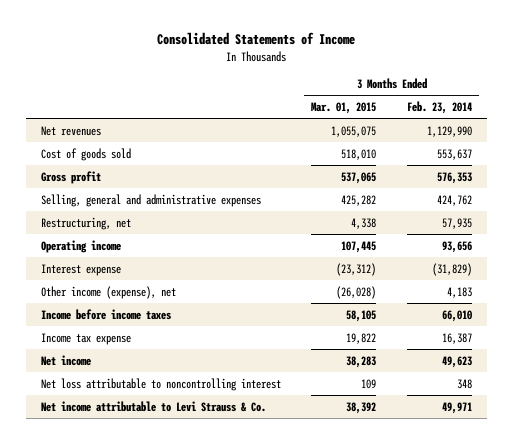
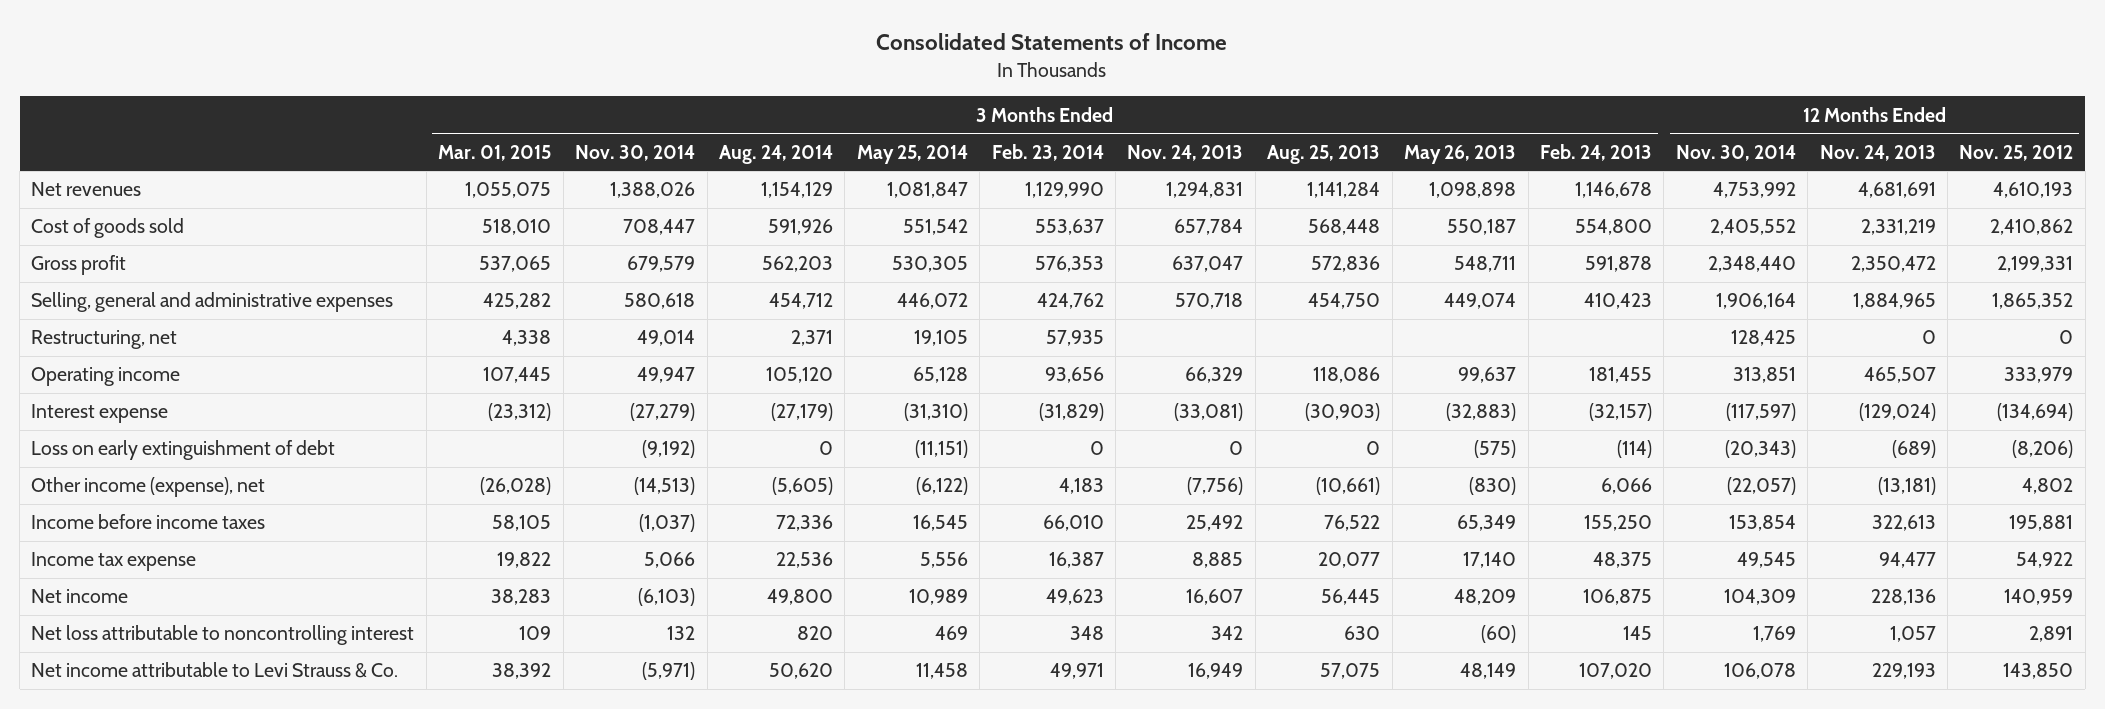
- | 3 Months Ended Mar. 01, 2015 | 3 Months Ended Feb. 23, 2014
+ | 3 Months Ended Mar. 01, 2015 | 3 Months Ended Nov. 30, 2014 | 3 Months Ended Aug. 24, 2014 | 3 Months Ended May 25, 2014 | 3 Months Ended Feb. 23, 2014 | 3 Months Ended Nov. 24, 2013 | 3 Months Ended Aug. 25, 2013 | 3 Months Ended May 26, 2013 | 3 Months Ended Feb. 24, 2013 | 12 Months Ended Nov. 30, 2014 | 12 Months Ended Nov. 24, 2013 | 12 Months Ended Nov. 25, 2012
+ Loss on early extinguishment of debt | | (9,192) | 0 | (11,151) | 0 | 0 | 0 | (575) | (114) | (20,343) | (689) | (8,206)

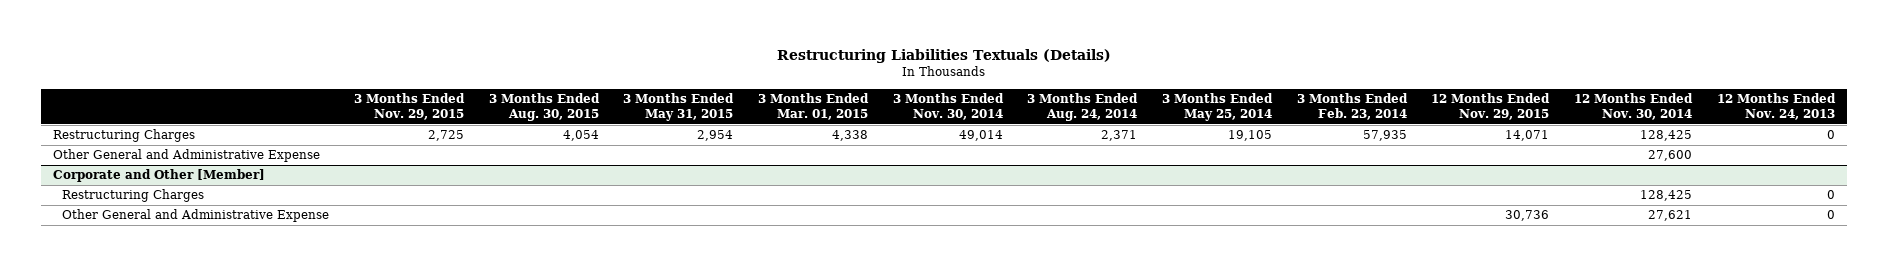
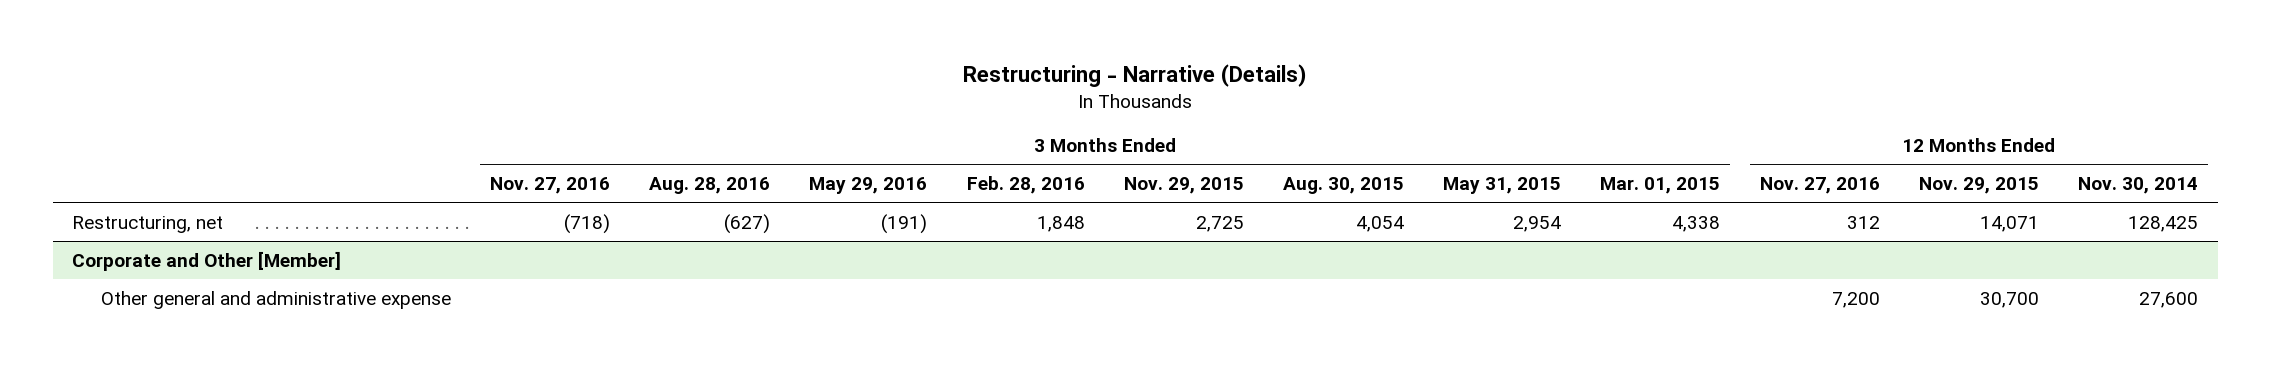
- Restructuring Liabilities Textuals (Details)
+ Restructuring - Narrative (Details)
- | 3 Months Ended Nov. 29, 2015 | 3 Months Ended Aug. 30, 2015 | 3 Months Ended May 31, 2015 | 3 Months Ended Mar. 01, 2015 | 3 Months Ended Nov. 30, 2014 | 3 Months Ended Aug. 24, 2014 | 3 Months Ended May 25, 2014 | 3 Months Ended Feb. 23, 2014 | 12 Months Ended Nov. 29, 2015 | 12 Months Ended Nov. 30, 2014 | 12 Months Ended Nov. 24, 2013
+ | 3 Months Ended Nov. 27, 2016 | 3 Months Ended Aug. 28, 2016 | 3 Months Ended May 29, 2016 | 3 Months Ended Feb. 28, 2016 | 3 Months Ended Nov. 29, 2015 | 3 Months Ended Aug. 30, 2015 | 3 Months Ended May 31, 2015 | 3 Months Ended Mar. 01, 2015 | 12 Months Ended Nov. 27, 2016 | 12 Months Ended Nov. 29, 2015 | 12 Months Ended Nov. 30, 2014
- Restructuring Charges | 2,725 | 4,054 | 2,954 | 4,338 | 49,014 | 2,371 | 19,105 | 57,935 | 14,071 | 128,425 | 0
- Other General and Administrative Expense | | | | | | | | | | 27,600 |
+ Restructuring, net | (718) | (627) | (191) | 1,848 | 2,725 | 4,054 | 2,954 | 4,338 | 312 | 14,071 | 128,425
@ Corporate and Other [Member]
- Restructuring Charges | | | | | | | | | | 128,425 | 0
- Other General and Administrative Expense | | | | | | | | | 30,736 | 27,621 | 0
+ Other general and administrative expense | | | | | | | | | 7,200 | 30,700 | 27,600

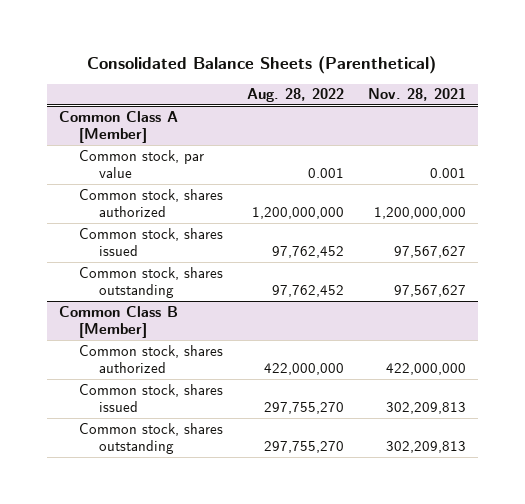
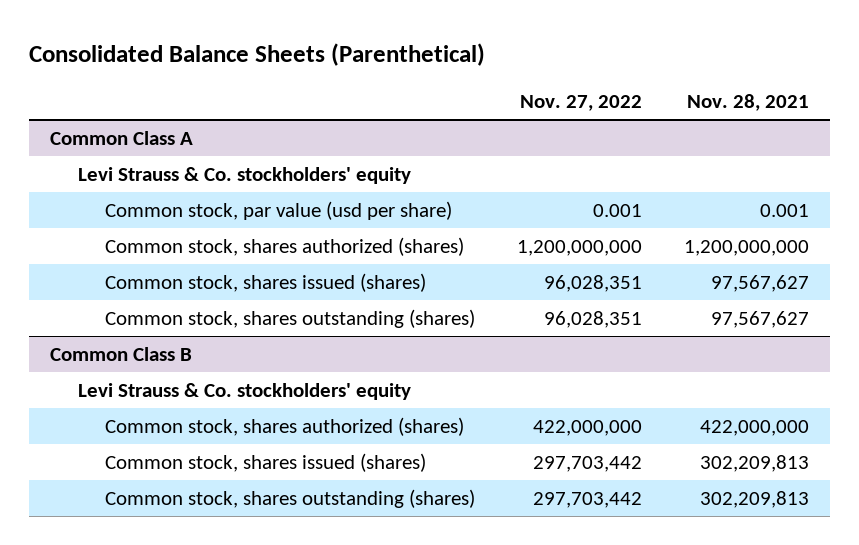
- | Aug. 28, 2022 | Nov. 28, 2021
+ | Nov. 27, 2022 | Nov. 28, 2021
- Common Class A [Member]
- Common stock, par value | 0.001 | 0.001
- Common stock, shares authorized | 1,200,000,000 | 1,200,000,000
- Common stock, shares issued | 97,762,452 | 97,567,627
- Common stock, shares outstanding | 97,762,452 | 97,567,627
- Common Class B [Member]
- Common stock, shares authorized | 422,000,000 | 422,000,000
- Common stock, shares issued | 297,755,270 | 302,209,813
- Common stock, shares outstanding | 297,755,270 | 302,209,813
+ Common Class A
+ Levi Strauss & Co. stockholders' equity
+ Common stock, par value (usd per share) | 0.001 | 0.001
+ Common stock, shares authorized (shares) | 1,200,000,000 | 1,200,000,000
+ Common stock, shares issued (shares) | 96,028,351 | 97,567,627
+ Common stock, shares outstanding (shares) | 96,028,351 | 97,567,627
+ Common Class B
+ Levi Strauss & Co. stockholders' equity
+ Common stock, shares authorized (shares) | 422,000,000 | 422,000,000
+ Common stock, shares issued (shares) | 297,703,442 | 302,209,813
+ Common stock, shares outstanding (shares) | 297,703,442 | 302,209,813

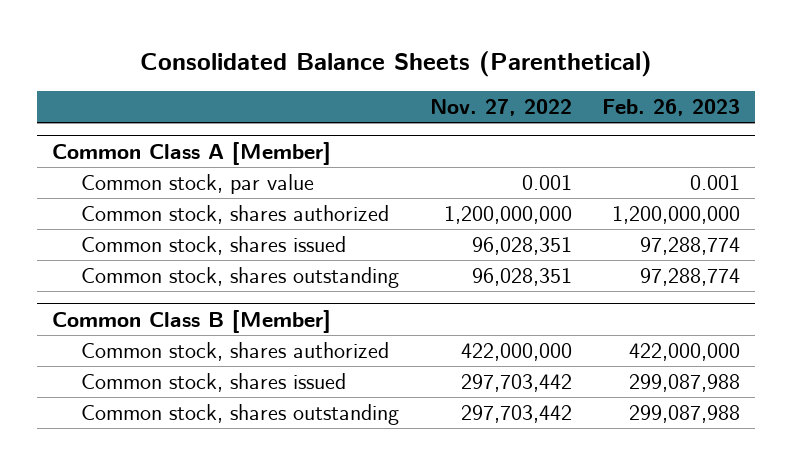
- | Nov. 27, 2022 | Nov. 28, 2021
+ | Nov. 27, 2022 | Feb. 26, 2023
- Common Class A
- Levi Strauss & Co. stockholders' equity
- Common stock, par value (usd per share) | 0.001 | 0.001
- Common stock, shares authorized (shares) | 1,200,000,000 | 1,200,000,000
- Common stock, shares issued (shares) | 96,028,351 | 97,567,627
- Common stock, shares outstanding (shares) | 96,028,351 | 97,567,627
- Common Class B
- Levi Strauss & Co. stockholders' equity
- Common stock, shares authorized (shares) | 422,000,000 | 422,000,000
- Common stock, shares issued (shares) | 297,703,442 | 302,209,813
- Common stock, shares outstanding (shares) | 297,703,442 | 302,209,813
+ Common Class A [Member]
+ Common stock, par value | 0.001 | 0.001
+ Common stock, shares authorized | 1,200,000,000 | 1,200,000,000
+ Common stock, shares issued | 96,028,351 | 97,288,774
+ Common stock, shares outstanding | 96,028,351 | 97,288,774
+ Common Class B [Member]
+ Common stock, shares authorized | 422,000,000 | 422,000,000
+ Common stock, shares issued | 297,703,442 | 299,087,988
+ Common stock, shares outstanding | 297,703,442 | 299,087,988

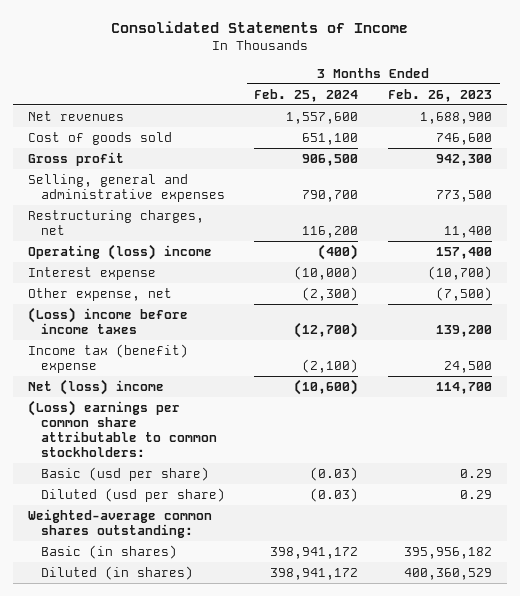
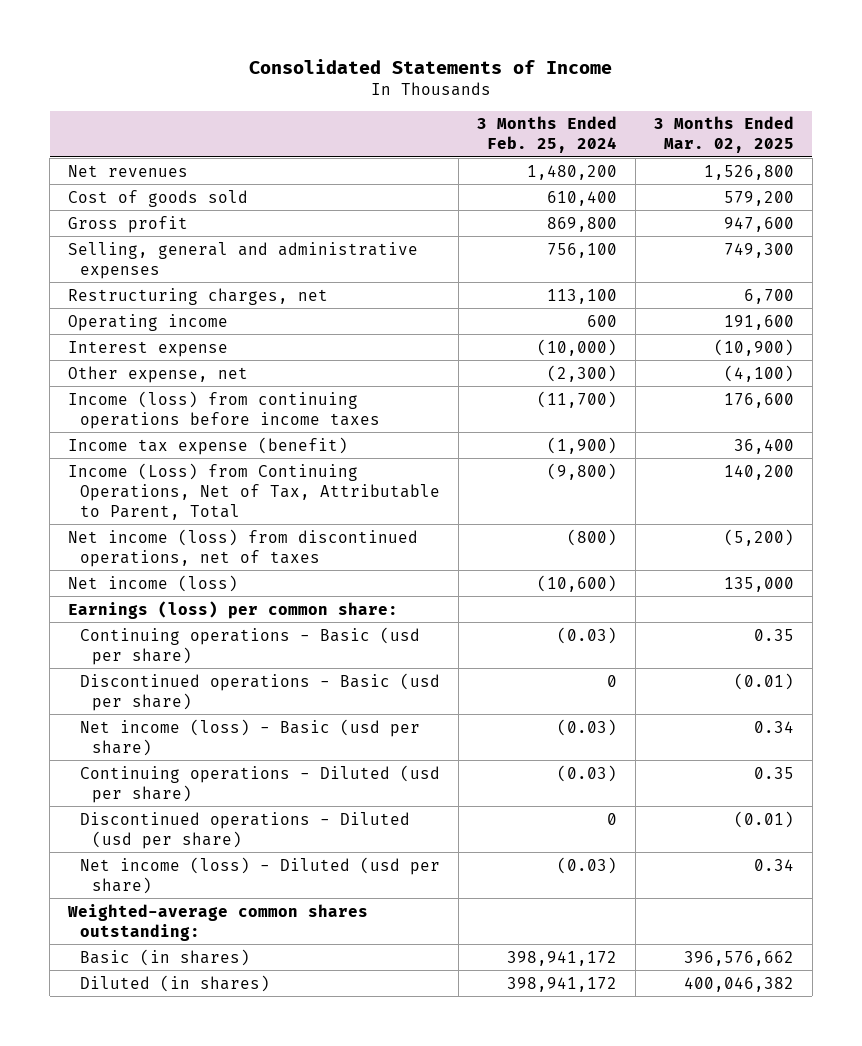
- | 3 Months Ended Feb. 25, 2024 | 3 Months Ended Feb. 26, 2023
+ | 3 Months Ended Feb. 25, 2024 | 3 Months Ended Mar. 02, 2025
- Net revenues | 1,557,600 | 1,688,900
- Cost of goods sold | 651,100 | 746,600
- Gross profit | 906,500 | 942,300
- Selling, general and administrative expenses | 790,700 | 773,500
- Restructuring charges, net | 116,200 | 11,400
- Operating (loss) income | (400) | 157,400
+ Net revenues | 1,480,200 | 1,526,800
+ Cost of goods sold | 610,400 | 579,200
+ Gross profit | 869,800 | 947,600
+ Selling, general and administrative expenses | 756,100 | 749,300
+ Restructuring charges, net | 113,100 | 6,700
+ Operating income | 600 | 191,600
- (Loss) income before income taxes | (12,700) | 139,200
- Income tax (benefit) expense | (2,100) | 24,500
- Net (loss) income | (10,600) | 114,700
- (Loss) earnings per common share attributable to common stockholders:
- Basic (usd per share) | (0.03) | 0.29
- Diluted (usd per share) | (0.03) | 0.29
+ Income (loss) from continuing operations before income taxes | (11,700) | 176,600
+ Income tax expense (benefit) | (1,900) | 36,400
+ Income (Loss) from Continuing Operations, Net of Tax, Attributable to Parent, Total | (9,800) | 140,200
+ Net income (loss) from discontinued operations, net of taxes | (800) | (5,200)
+ Net income (loss) | (10,600) | 135,000
+ Earnings (loss) per common share:
+ Continuing operations - Basic (usd per share) | (0.03) | 0.35
+ Discontinued operations - Basic (usd per share) | 0 | (0.01)
+ Net income (loss) - Basic (usd per share) | (0.03) | 0.34
+ Continuing operations - Diluted (usd per share) | (0.03) | 0.35
+ Discontinued operations - Diluted (usd per share) | 0 | (0.01)
+ Net income (loss) - Diluted (usd per share) | (0.03) | 0.34

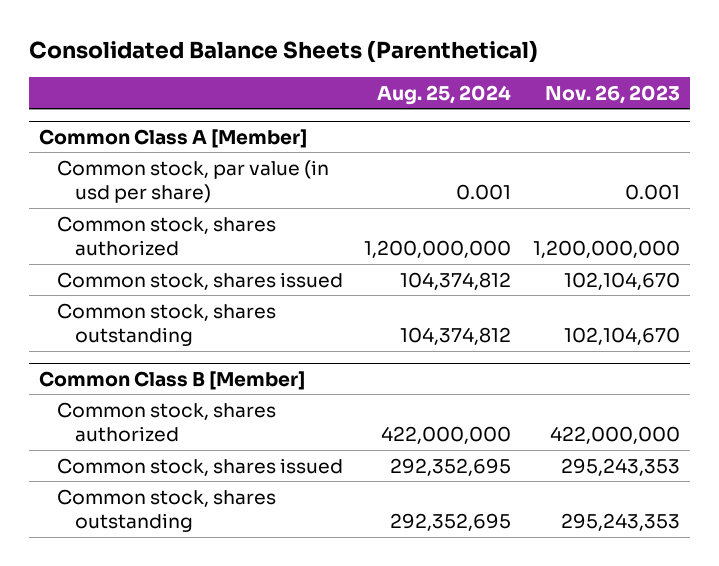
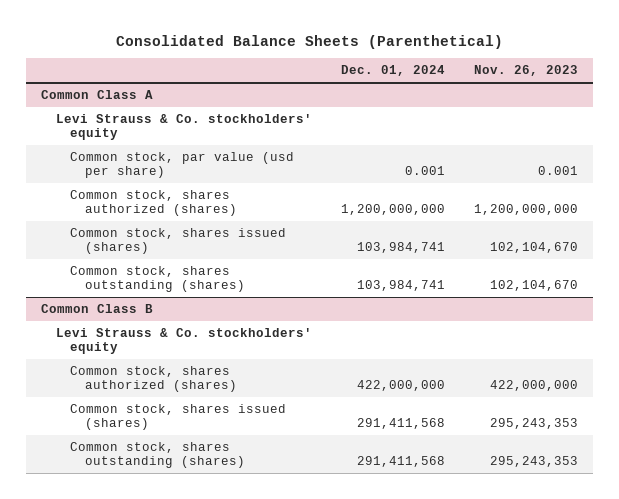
- | Aug. 25, 2024 | Nov. 26, 2023
+ | Dec. 01, 2024 | Nov. 26, 2023
- Common Class A [Member]
- Common stock, par value (in usd per share) | 0.001 | 0.001
- Common stock, shares authorized | 1,200,000,000 | 1,200,000,000
- Common stock, shares issued | 104,374,812 | 102,104,670
- Common stock, shares outstanding | 104,374,812 | 102,104,670
- Common Class B [Member]
- Common stock, shares authorized | 422,000,000 | 422,000,000
- Common stock, shares issued | 292,352,695 | 295,243,353
- Common stock, shares outstanding | 292,352,695 | 295,243,353
+ Common Class A
+ Levi Strauss & Co. stockholders' equity
+ Common stock, par value (usd per share) | 0.001 | 0.001
+ Common stock, shares authorized (shares) | 1,200,000,000 | 1,200,000,000
+ Common stock, shares issued (shares) | 103,984,741 | 102,104,670
+ Common stock, shares outstanding (shares) | 103,984,741 | 102,104,670
+ Common Class B
+ Levi Strauss & Co. stockholders' equity
+ Common stock, shares authorized (shares) | 422,000,000 | 422,000,000
+ Common stock, shares issued (shares) | 291,411,568 | 295,243,353
+ Common stock, shares outstanding (shares) | 291,411,568 | 295,243,353

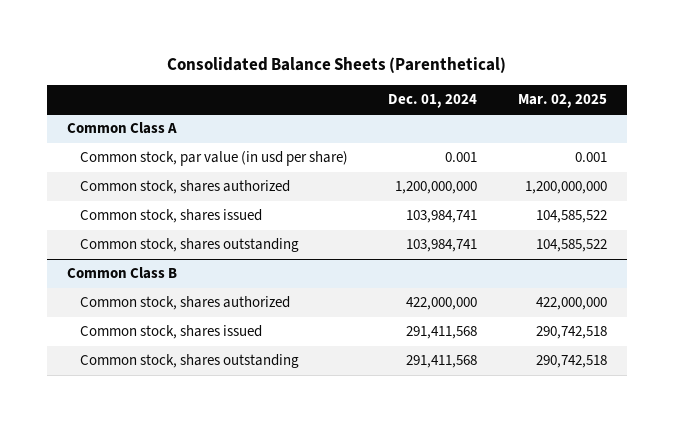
- | Dec. 01, 2024 | Nov. 26, 2023
+ | Dec. 01, 2024 | Mar. 02, 2025
@ Common Class A
- Levi Strauss & Co. stockholders' equity
- Common stock, par value (usd per share) | 0.001 | 0.001
- Common stock, shares authorized (shares) | 1,200,000,000 | 1,200,000,000
- Common stock, shares issued (shares) | 103,984,741 | 102,104,670
- Common stock, shares outstanding (shares) | 103,984,741 | 102,104,670
+ Common stock, par value (in usd per share) | 0.001 | 0.001
+ Common stock, shares authorized | 1,200,000,000 | 1,200,000,000
+ Common stock, shares issued | 103,984,741 | 104,585,522
+ Common stock, shares outstanding | 103,984,741 | 104,585,522
@ Common Class B
- Levi Strauss & Co. stockholders' equity
- Common stock, shares authorized (shares) | 422,000,000 | 422,000,000
- Common stock, shares issued (shares) | 291,411,568 | 295,243,353
- Common stock, shares outstanding (shares) | 291,411,568 | 295,243,353
+ Common stock, shares authorized | 422,000,000 | 422,000,000
+ Common stock, shares issued | 291,411,568 | 290,742,518
+ Common stock, shares outstanding | 291,411,568 | 290,742,518

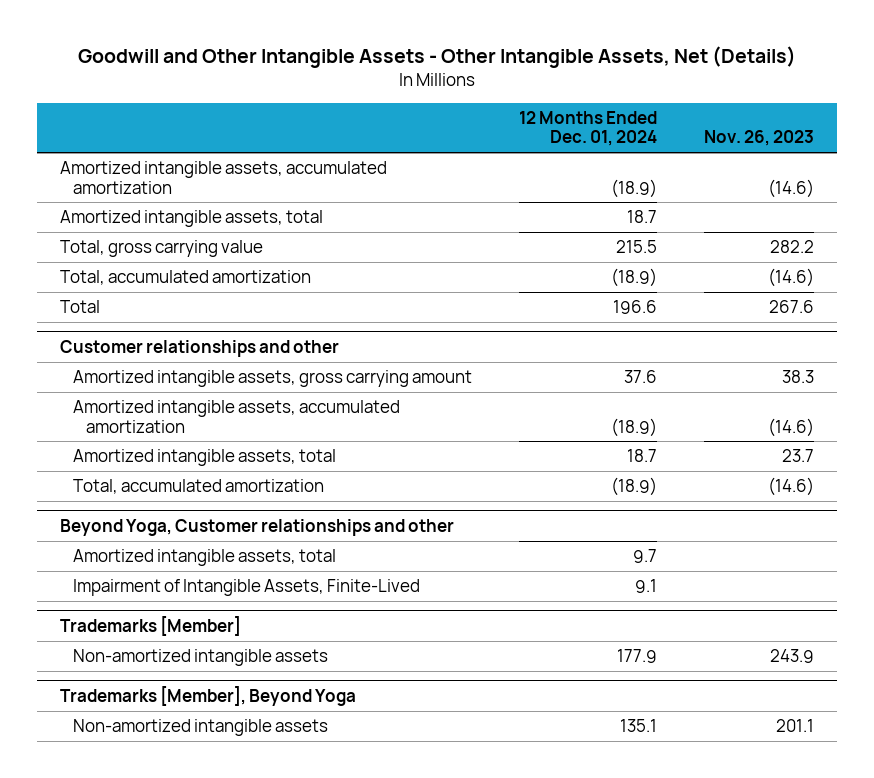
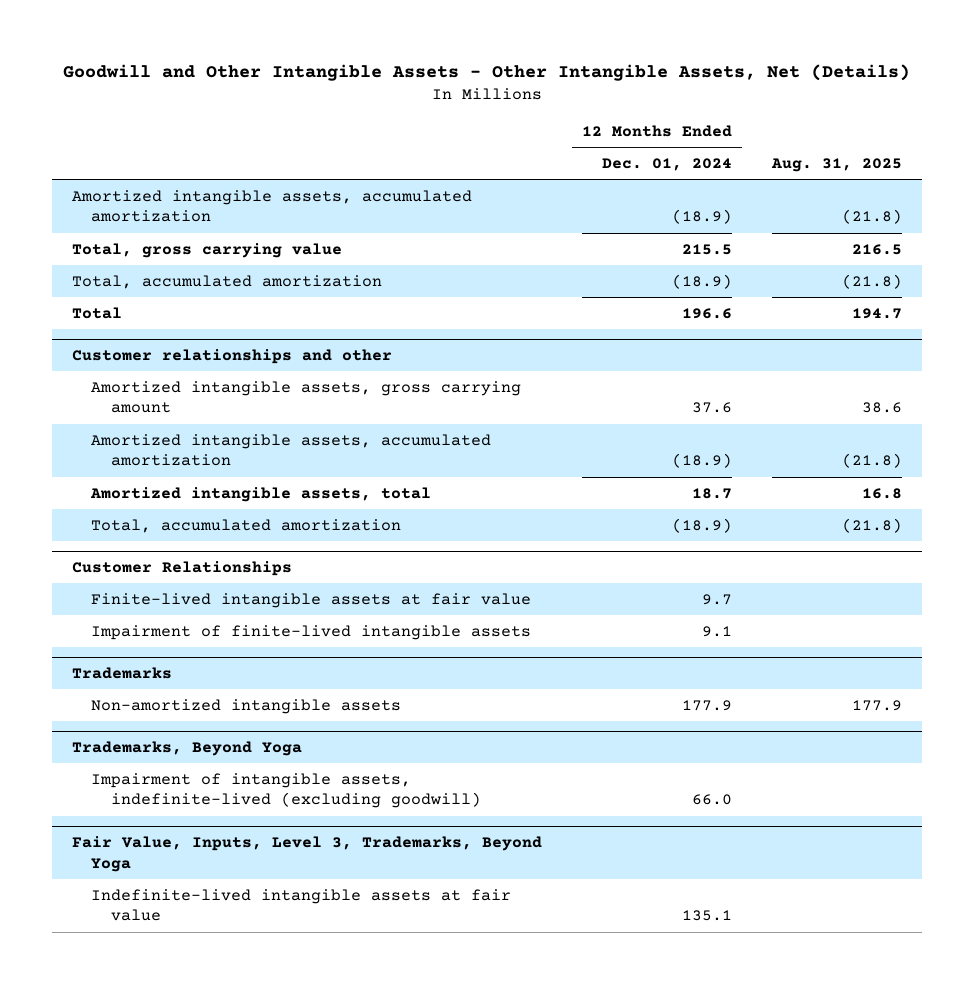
- | 12 Months Ended Dec. 01, 2024 | Nov. 26, 2023
+ | 12 Months Ended Dec. 01, 2024 | Aug. 31, 2025
- Amortized intangible assets, total | 18.7 |
- Beyond Yoga, Customer relationships and other
- Amortized intangible assets, total | 9.7 |
- Impairment of Intangible Assets, Finite-Lived | 9.1 |
- Trademarks [Member]
+ Customer Relationships
+ Finite-lived intangible assets at fair value | 9.7 |
+ Impairment of finite-lived intangible assets | 9.1 |
+ Trademarks
- Trademarks [Member], Beyond Yoga
- Non-amortized intangible assets | 135.1 | 201.1
+ Trademarks, Beyond Yoga
+ Impairment of intangible assets, indefinite-lived (excluding goodwill) | 66.0 |
+ Fair Value, Inputs, Level 3, Trademarks, Beyond Yoga
+ Indefinite-lived intangible assets at fair value | 135.1 |

